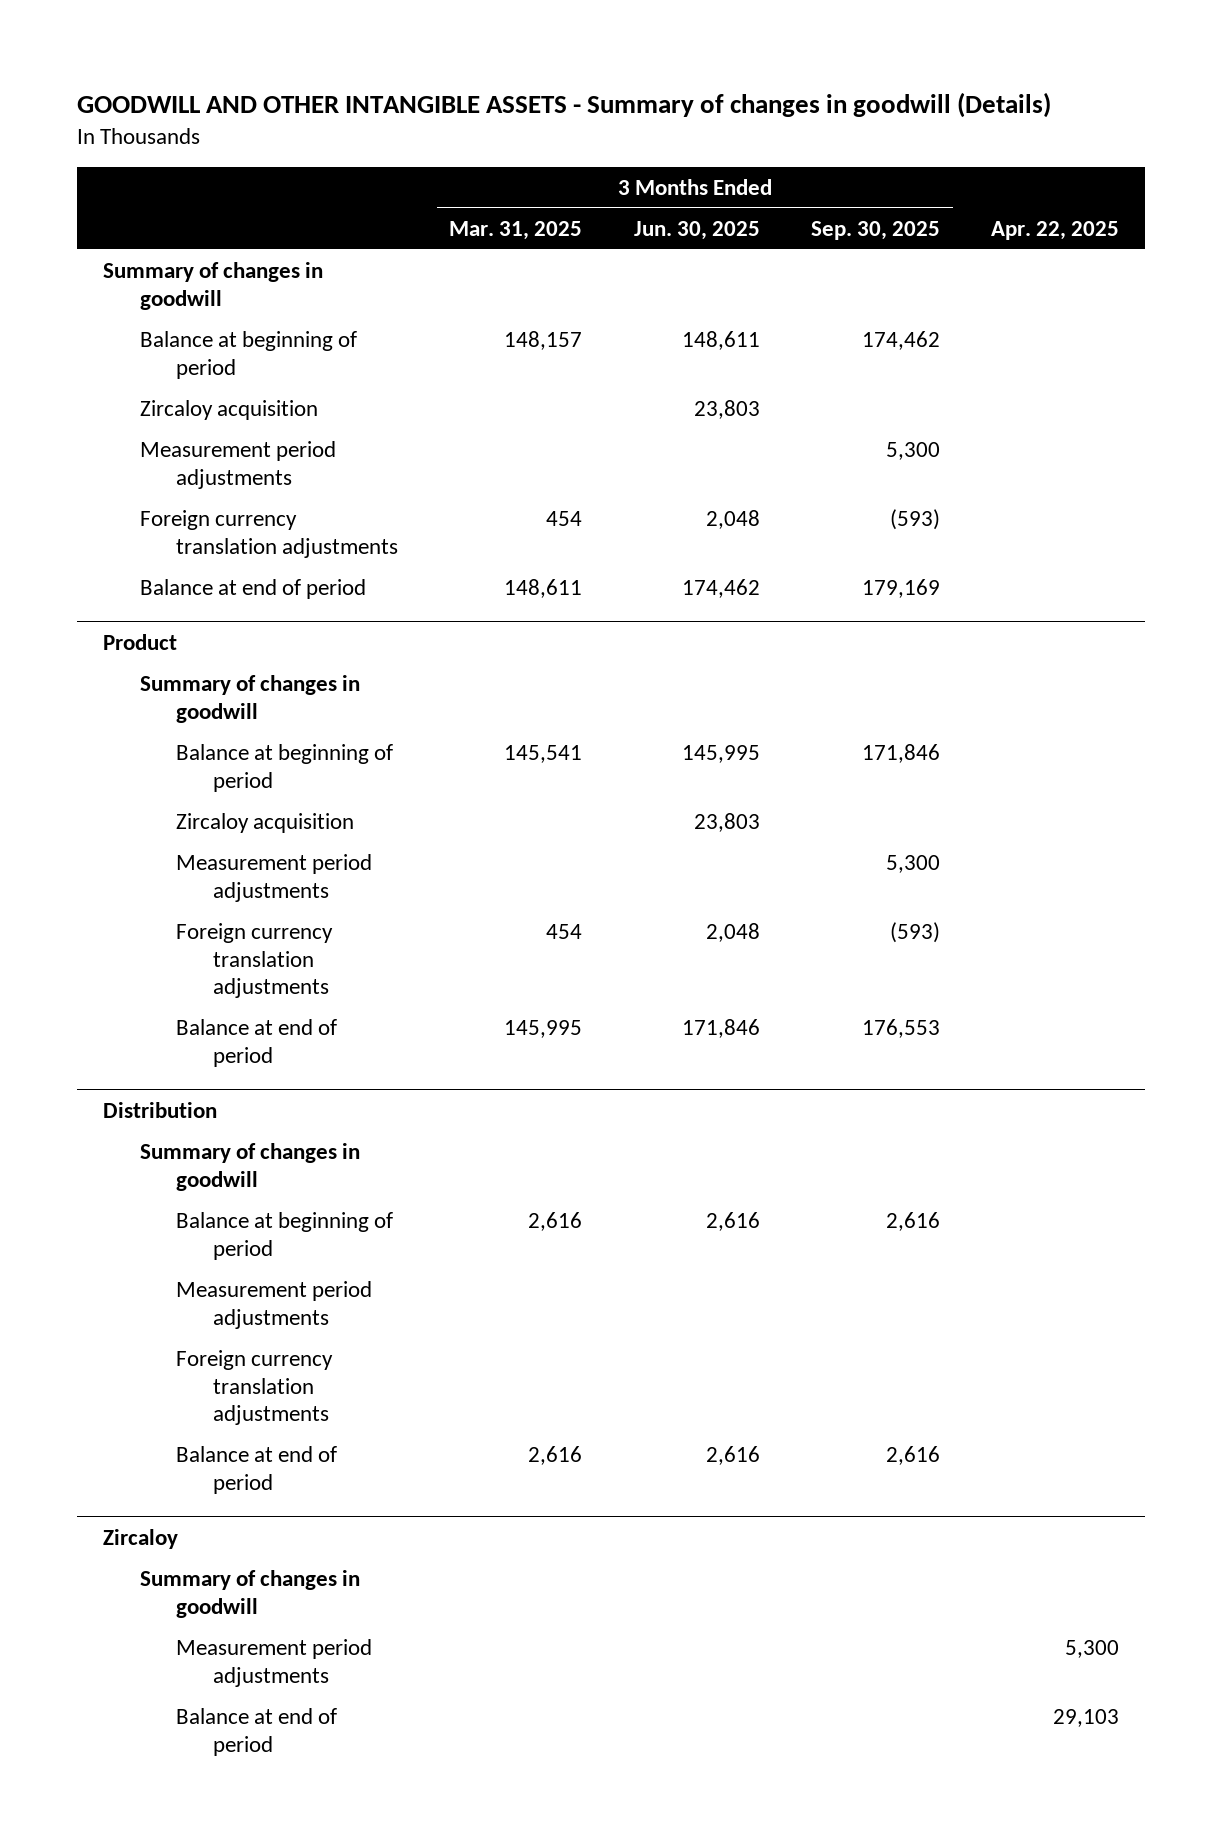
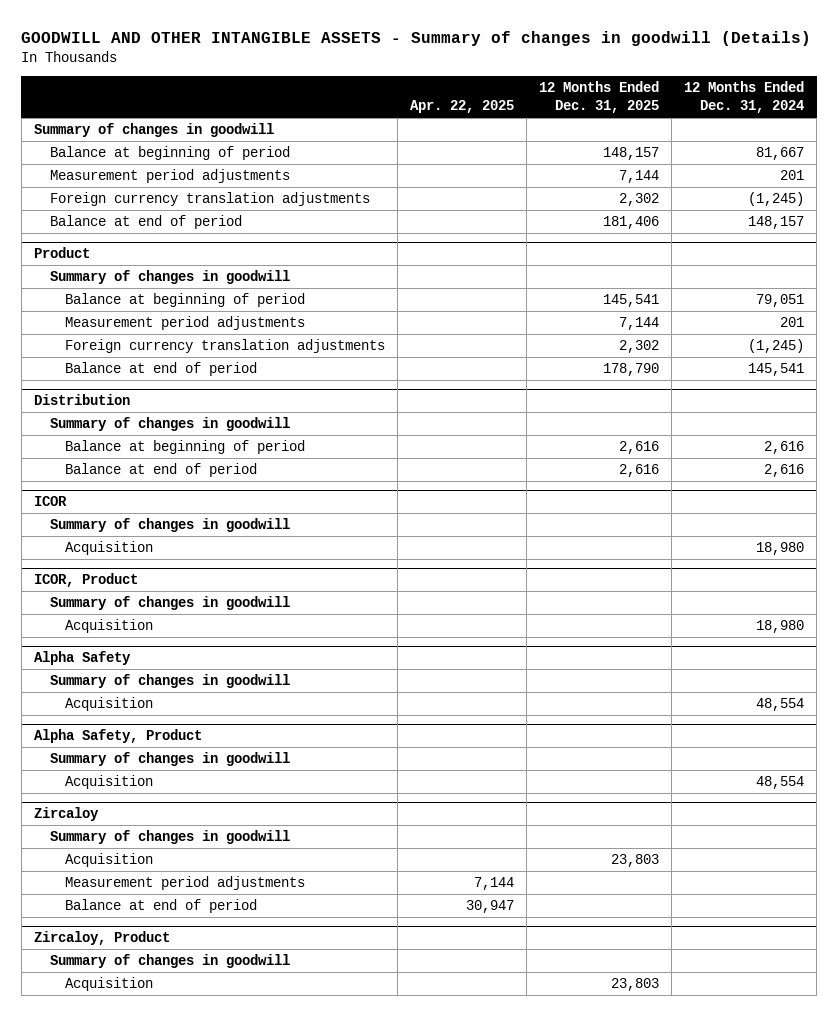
- | 3 Months Ended Mar. 31, 2025 | 3 Months Ended Jun. 30, 2025 | 3 Months Ended Sep. 30, 2025 | Apr. 22, 2025
+ | Apr. 22, 2025 | 12 Months Ended Dec. 31, 2025 | 12 Months Ended Dec. 31, 2024
- Zircaloy acquisition | | 23,803 | |
@ Product
- Zircaloy acquisition | | 23,803 | |
@ Distribution
- Measurement period adjustments
- Foreign currency translation adjustments
+ ICOR
+ Summary of changes in goodwill
+ Acquisition | | | 18,980
+ ICOR, Product
+ Summary of changes in goodwill
+ Acquisition | | | 18,980
+ Alpha Safety
+ Summary of changes in goodwill
+ Acquisition | | | 48,554
+ Alpha Safety, Product
+ Summary of changes in goodwill
+ Acquisition | | | 48,554
@ Zircaloy
- Measurement period adjustments | | | | 5,300
- Balance at end of period | | | | 29,103
+ Acquisition | | 23,803 |
+ Measurement period adjustments | 7,144 | |
+ Balance at end of period | 30,947 | |
+ Zircaloy, Product
+ Summary of changes in goodwill
+ Acquisition | | 23,803 |

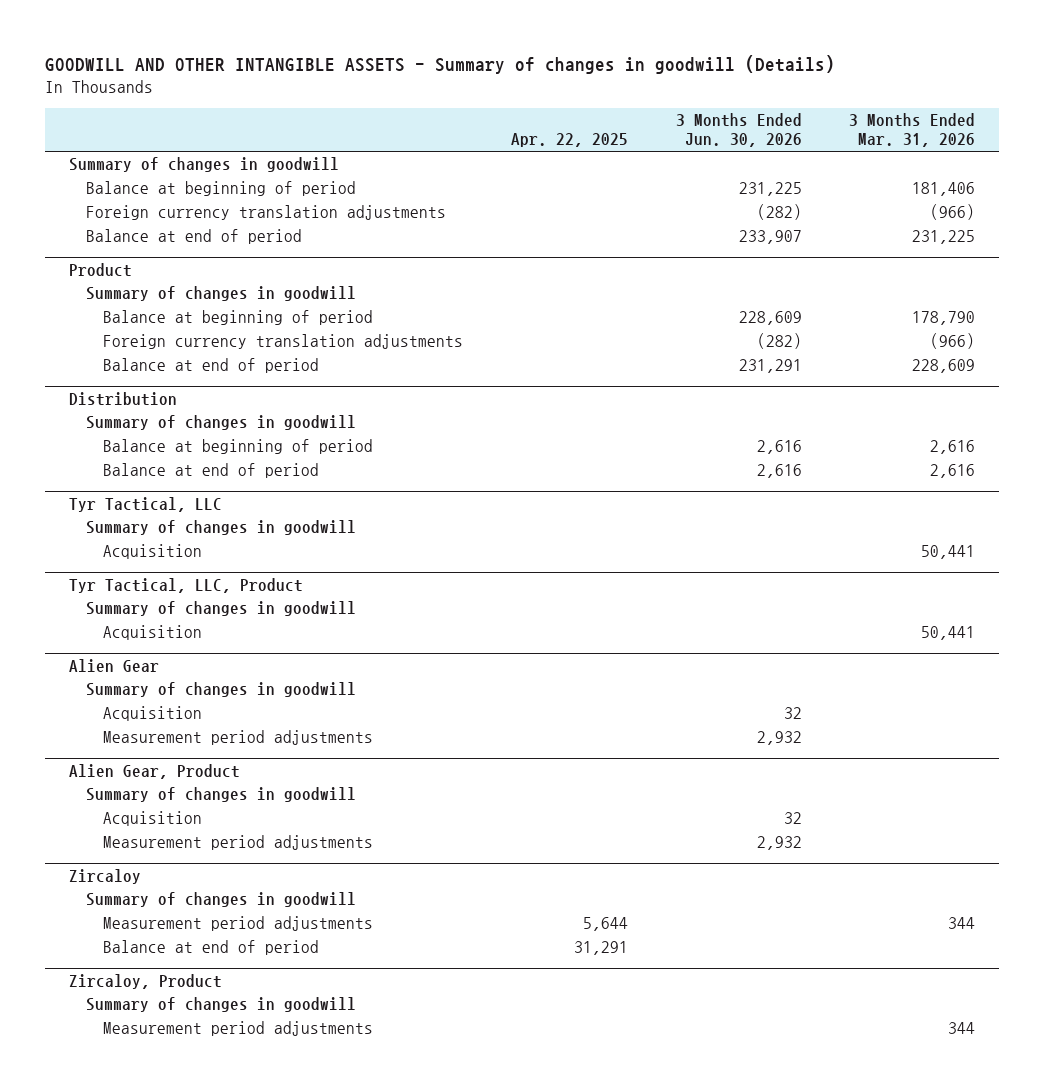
- | Apr. 22, 2025 | 12 Months Ended Dec. 31, 2025 | 12 Months Ended Dec. 31, 2024
+ | Apr. 22, 2025 | 3 Months Ended Jun. 30, 2026 | 3 Months Ended Mar. 31, 2026
- Measurement period adjustments | | 7,144 | 201
@ Product
- Measurement period adjustments | | 7,144 | 201
- ICOR
- Summary of changes in goodwill
- Acquisition | | | 18,980
- ICOR, Product
- Summary of changes in goodwill
- Acquisition | | | 18,980
- Alpha Safety
- Summary of changes in goodwill
- Acquisition | | | 48,554
- Alpha Safety, Product
- Summary of changes in goodwill
- Acquisition | | | 48,554
+ Tyr Tactical, LLC
+ Summary of changes in goodwill
+ Acquisition | | | 50,441
+ Tyr Tactical, LLC, Product
+ Summary of changes in goodwill
+ Acquisition | | | 50,441
+ Alien Gear
+ Summary of changes in goodwill
+ Acquisition | | 32 |
+ Measurement period adjustments | | 2,932 |
+ Alien Gear, Product
+ Summary of changes in goodwill
+ Acquisition | | 32 |
+ Measurement period adjustments | | 2,932 |
@ Zircaloy
- Acquisition | | 23,803 |
- Measurement period adjustments | 7,144 | |
- Balance at end of period | 30,947 | |
+ Measurement period adjustments | 5,644 | | 344
+ Balance at end of period | 31,291 | |
@ Zircaloy, Product
- Acquisition | | 23,803 |
+ Measurement period adjustments | | | 344

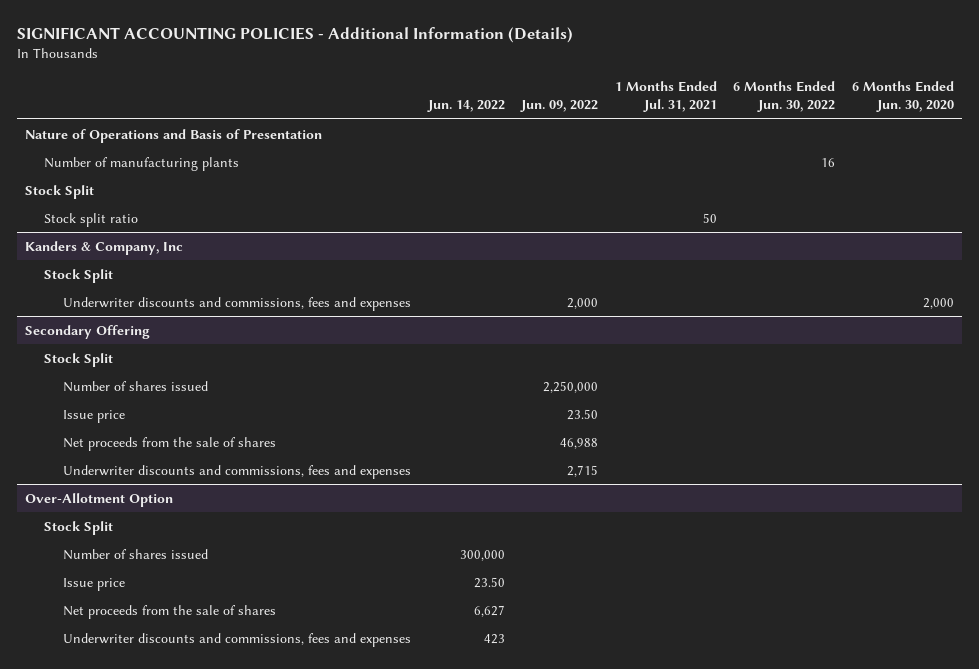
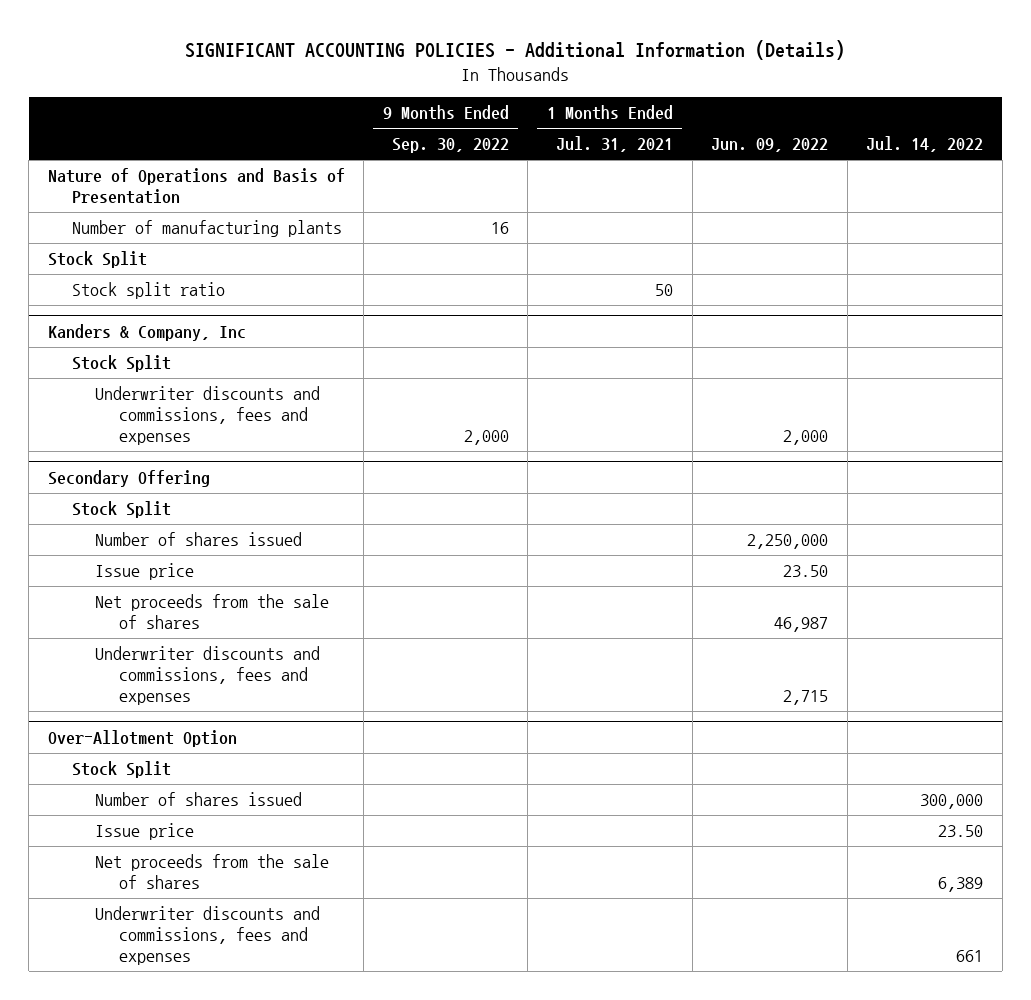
- | Jun. 14, 2022 | Jun. 09, 2022 | 1 Months Ended Jul. 31, 2021 | 6 Months Ended Jun. 30, 2022 | 6 Months Ended Jun. 30, 2020
+ | 9 Months Ended Sep. 30, 2022 | 1 Months Ended Jul. 31, 2021 | Jun. 09, 2022 | Jul. 14, 2022
@ Secondary Offering
- Net proceeds from the sale of shares | | 46,988 | | |
+ Net proceeds from the sale of shares | | | 46,987 |

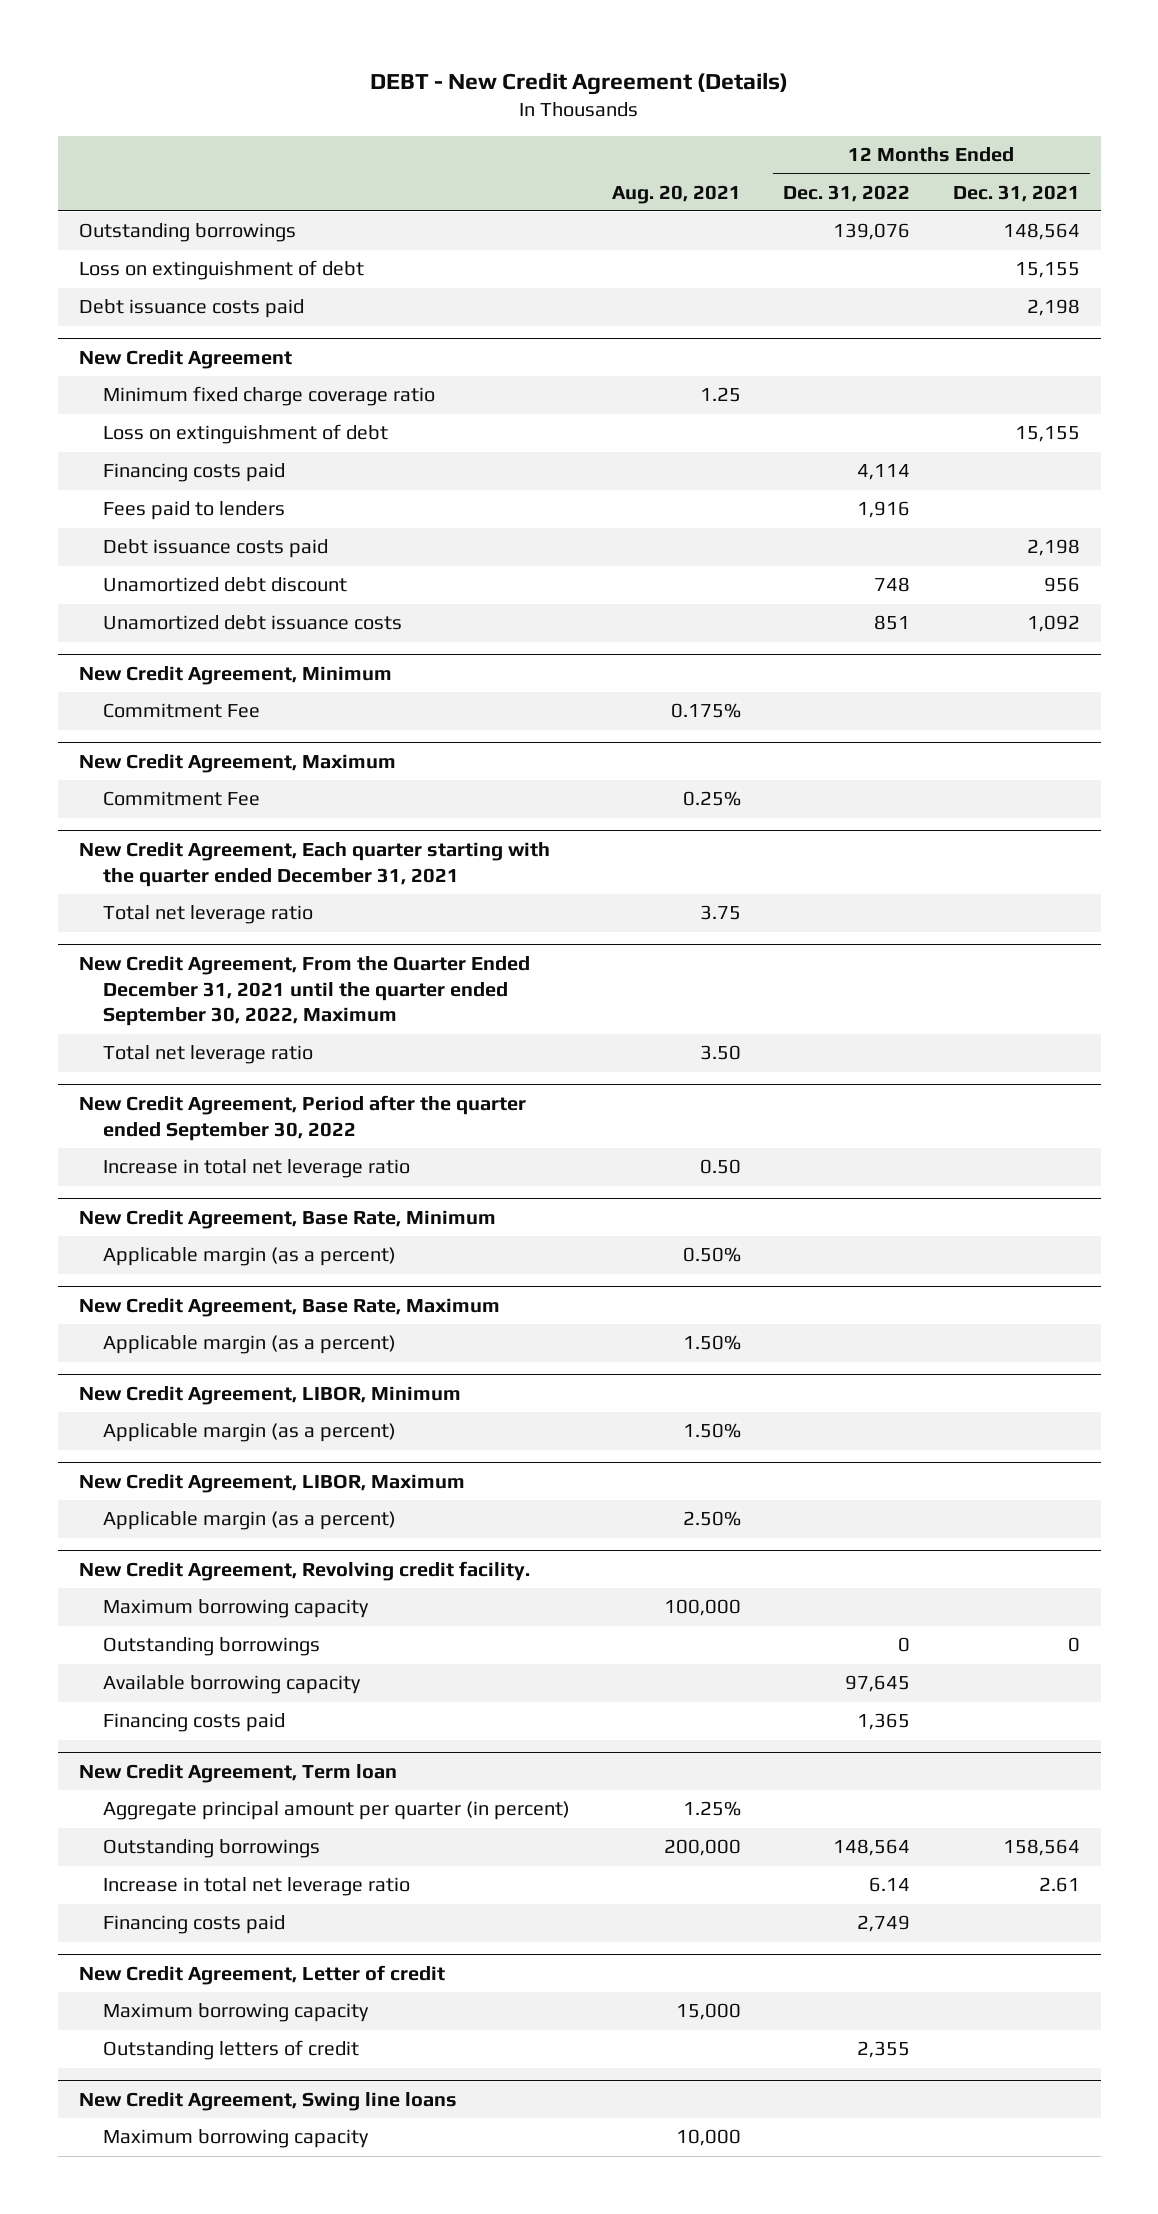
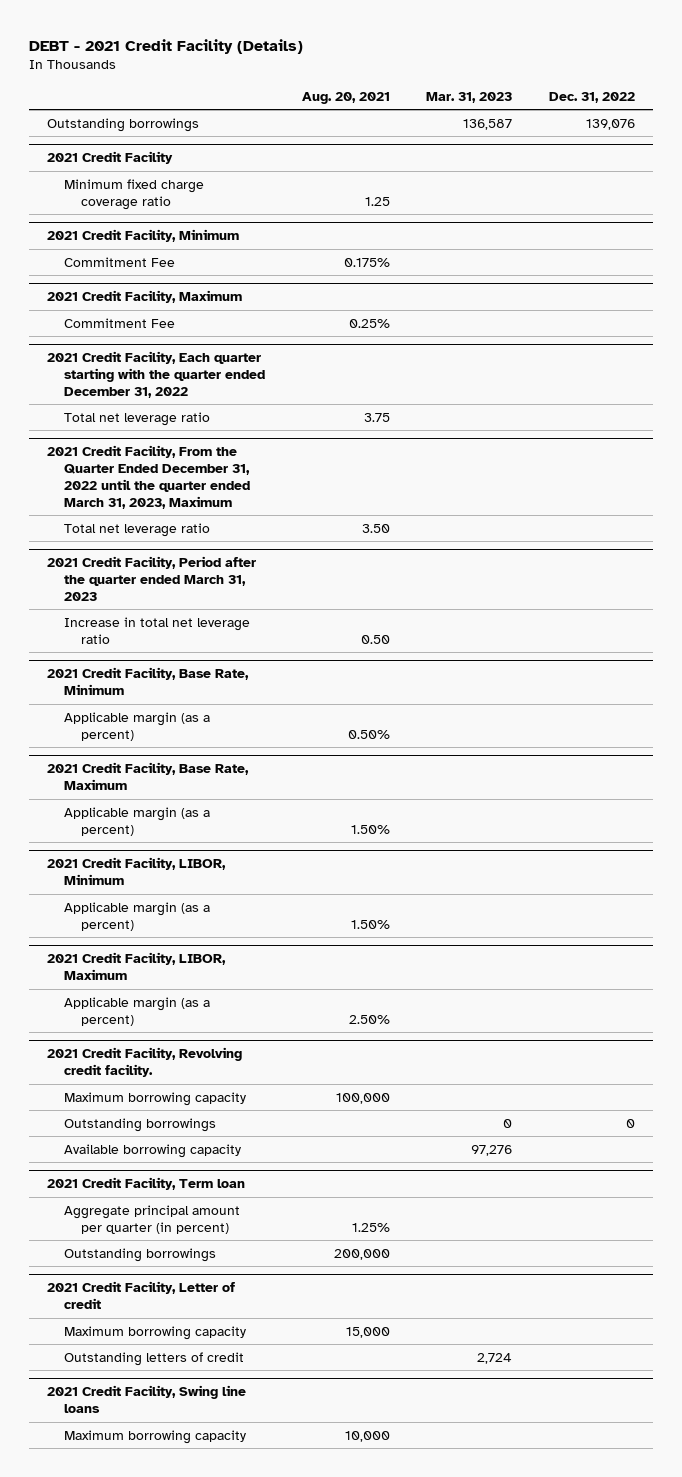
- DEBT - New Credit Agreement (Details)
+ DEBT - 2021 Credit Facility (Details)
- | Aug. 20, 2021 | 12 Months Ended Dec. 31, 2022 | 12 Months Ended Dec. 31, 2021
+ | Aug. 20, 2021 | Mar. 31, 2023 | Dec. 31, 2022
- Loss on extinguishment of debt | | | 15,155
- Debt issuance costs paid | | | 2,198
- New Credit Agreement
+ 2021 Credit Facility
- Loss on extinguishment of debt | | | 15,155
- Financing costs paid | | 4,114 |
- Fees paid to lenders | | 1,916 |
- Debt issuance costs paid | | | 2,198
- Unamortized debt discount | | 748 | 956
- Unamortized debt issuance costs | | 851 | 1,092
- New Credit Agreement, Minimum
+ 2021 Credit Facility, Minimum
- New Credit Agreement, Maximum
+ 2021 Credit Facility, Maximum
- New Credit Agreement, Each quarter starting with the quarter ended December 31, 2021
+ 2021 Credit Facility, Each quarter starting with the quarter ended December 31, 2022
- New Credit Agreement, From the Quarter Ended December 31, 2021 until the quarter ended September 30, 2022, Maximum
+ 2021 Credit Facility, From the Quarter Ended December 31, 2022 until the quarter ended March 31, 2023, Maximum
- New Credit Agreement, Period after the quarter ended September 30, 2022
+ 2021 Credit Facility, Period after the quarter ended March 31, 2023
- New Credit Agreement, Base Rate, Minimum
+ 2021 Credit Facility, Base Rate, Minimum
- New Credit Agreement, Base Rate, Maximum
+ 2021 Credit Facility, Base Rate, Maximum
- New Credit Agreement, LIBOR, Minimum
+ 2021 Credit Facility, LIBOR, Minimum
- New Credit Agreement, LIBOR, Maximum
+ 2021 Credit Facility, LIBOR, Maximum
- New Credit Agreement, Revolving credit facility.
+ 2021 Credit Facility, Revolving credit facility.
- Financing costs paid | | 1,365 |
- New Credit Agreement, Term loan
+ 2021 Credit Facility, Term loan
- Increase in total net leverage ratio | | 6.14 | 2.61
- Financing costs paid | | 2,749 |
- New Credit Agreement, Letter of credit
+ 2021 Credit Facility, Letter of credit
- New Credit Agreement, Swing line loans
+ 2021 Credit Facility, Swing line loans

